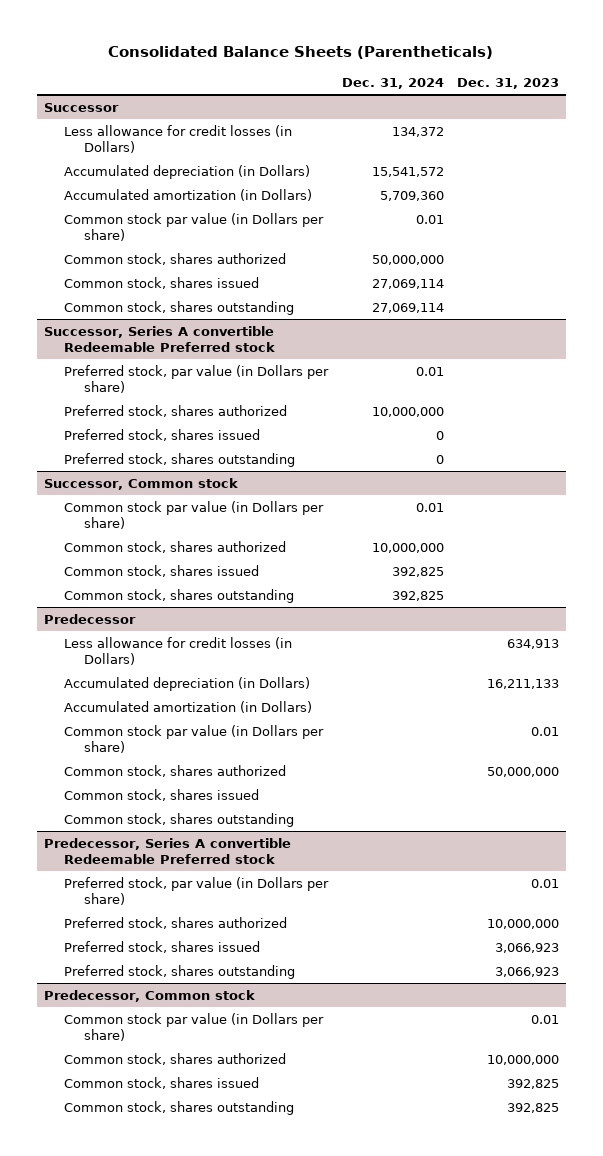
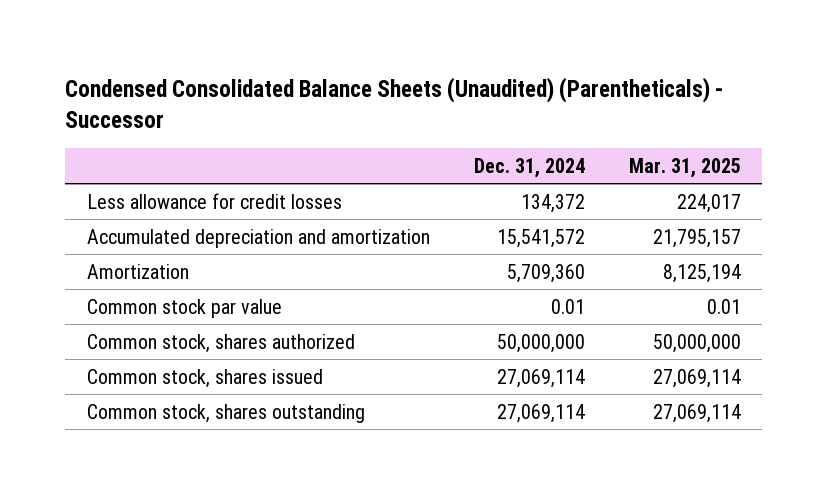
- Consolidated Balance Sheets (Parentheticals)
+ Condensed Consolidated Balance Sheets (Unaudited) (Parentheticals) - Successor
- | Dec. 31, 2024 | Dec. 31, 2023
+ | Dec. 31, 2024 | Mar. 31, 2025
- Successor
- Less allowance for credit losses (in Dollars) | 134,372 |
- Accumulated depreciation (in Dollars) | 15,541,572 |
- Accumulated amortization (in Dollars) | 5,709,360 |
- Common stock par value (in Dollars per share) | 0.01 |
+ Less allowance for credit losses | 134,372 | 224,017
+ Accumulated depreciation and amortization | 15,541,572 | 21,795,157
+ Amortization | 5,709,360 | 8,125,194
+ Common stock par value | 0.01 | 0.01
- Successor, Series A convertible Redeemable Preferred stock
- Preferred stock, par value (in Dollars per share) | 0.01 |
- Preferred stock, shares authorized | 10,000,000 |
- Preferred stock, shares issued | 0 |
- Preferred stock, shares outstanding | 0 |
- Successor, Common stock
- Common stock par value (in Dollars per share) | 0.01 |
- Common stock, shares authorized | 10,000,000 |
- Common stock, shares issued | 392,825 |
- Common stock, shares outstanding | 392,825 |
- Predecessor
- Less allowance for credit losses (in Dollars) | | 634,913
- Accumulated depreciation (in Dollars) | | 16,211,133
- Accumulated amortization (in Dollars)
- Common stock par value (in Dollars per share) | | 0.01
- Common stock, shares authorized | | 50,000,000
- Common stock, shares issued
- Common stock, shares outstanding
- Predecessor, Series A convertible Redeemable Preferred stock
- Preferred stock, par value (in Dollars per share) | | 0.01
- Preferred stock, shares authorized | | 10,000,000
- Preferred stock, shares issued | | 3,066,923
- Preferred stock, shares outstanding | | 3,066,923
- Predecessor, Common stock
- Common stock par value (in Dollars per share) | | 0.01
- Common stock, shares authorized | | 10,000,000
- Common stock, shares issued | | 392,825
- Common stock, shares outstanding | | 392,825

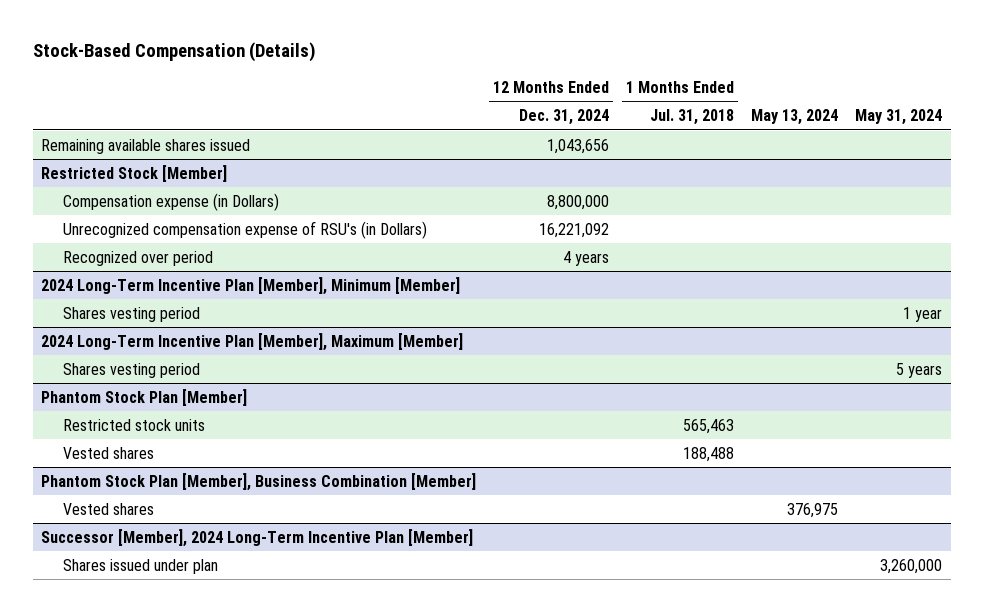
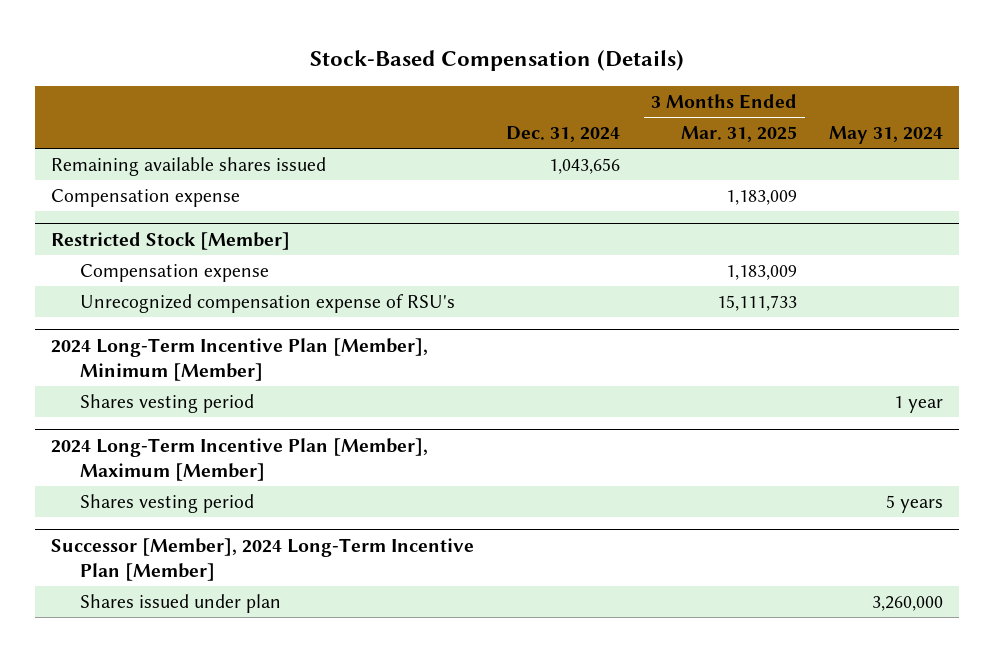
- | 12 Months Ended Dec. 31, 2024 | 1 Months Ended Jul. 31, 2018 | May 13, 2024 | May 31, 2024
+ | Dec. 31, 2024 | 3 Months Ended Mar. 31, 2025 | May 31, 2024
+ Compensation expense | | 1,183,009 |
@ Restricted Stock [Member]
- Compensation expense (in Dollars) | 8,800,000 | | |
- Unrecognized compensation expense of RSU's (in Dollars) | 16,221,092 | | |
- Recognized over period | 4 years | | |
+ Compensation expense | | 1,183,009 |
+ Unrecognized compensation expense of RSU's | | 15,111,733 |
- Phantom Stock Plan [Member]
- Restricted stock units | | 565,463 | |
- Vested shares | | 188,488 | |
- Phantom Stock Plan [Member], Business Combination [Member]
- Vested shares | | | 376,975 |

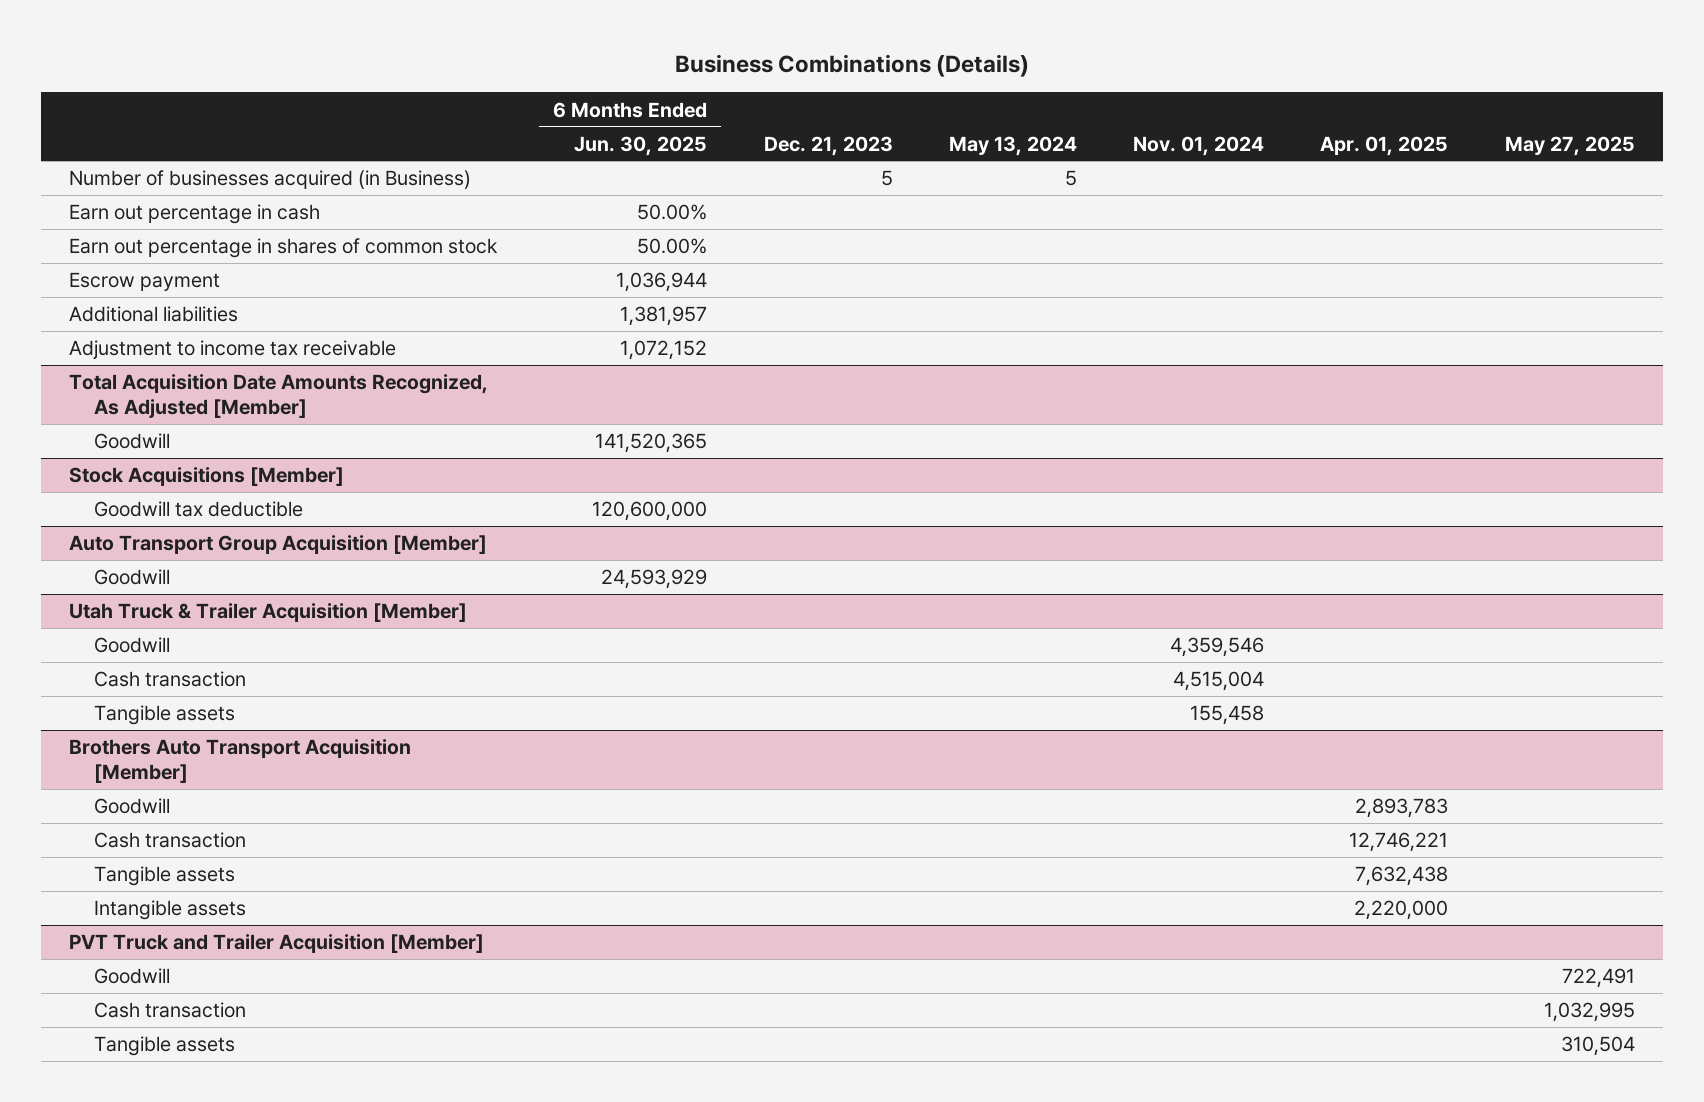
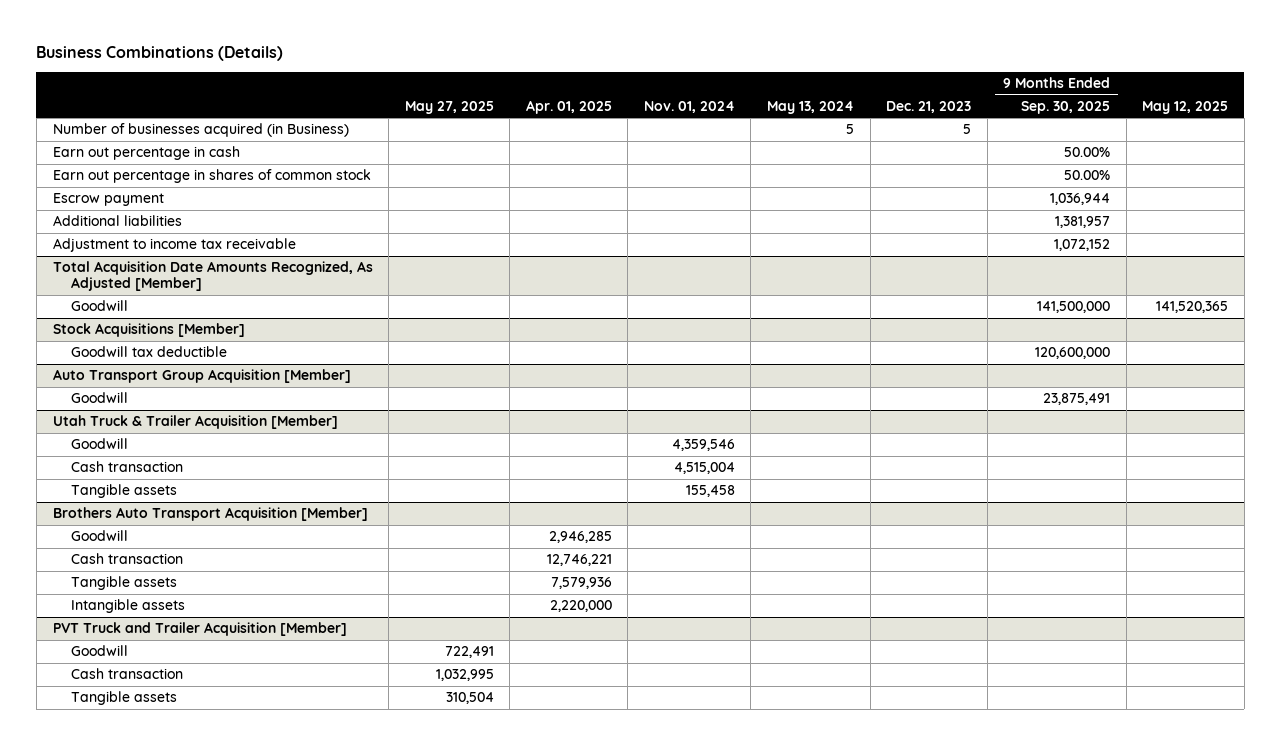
- | 6 Months Ended Jun. 30, 2025 | Dec. 21, 2023 | May 13, 2024 | Nov. 01, 2024 | Apr. 01, 2025 | May 27, 2025
+ | May 27, 2025 | Apr. 01, 2025 | Nov. 01, 2024 | May 13, 2024 | Dec. 21, 2023 | 9 Months Ended Sep. 30, 2025 | May 12, 2025
@ Brothers Auto Transport Acquisition [Member]
- Goodwill | | | | | 2,893,783 |
+ Goodwill | | 2,946,285 | | | | |
- Tangible assets | | | | | 7,632,438 |
+ Tangible assets | | 7,579,936 | | | | |

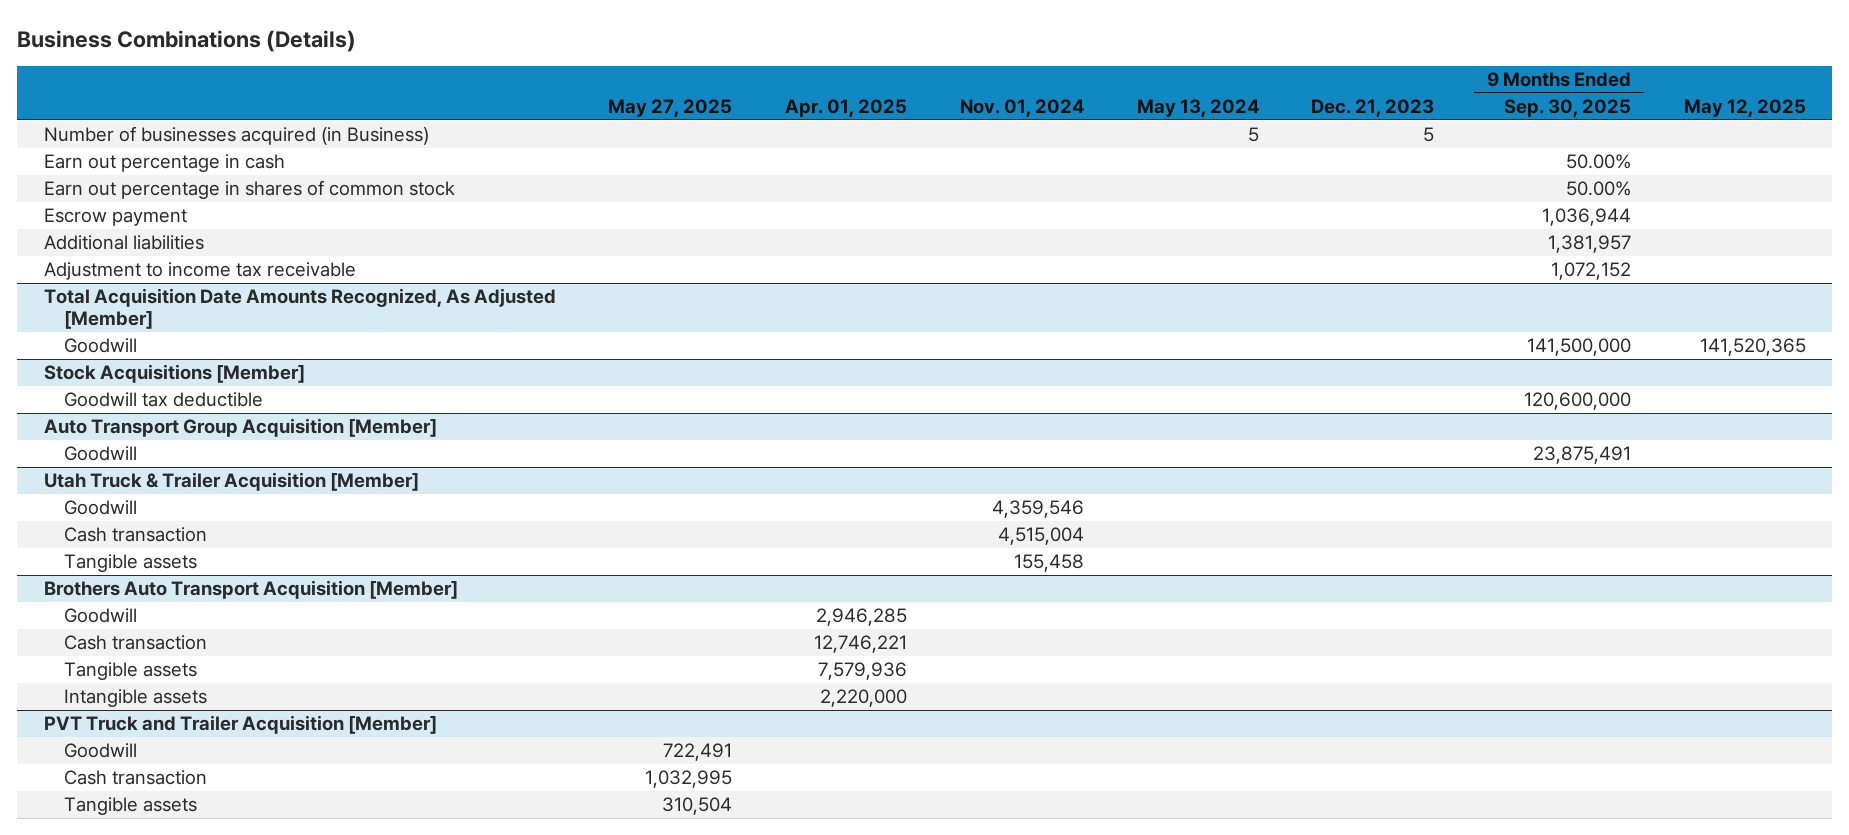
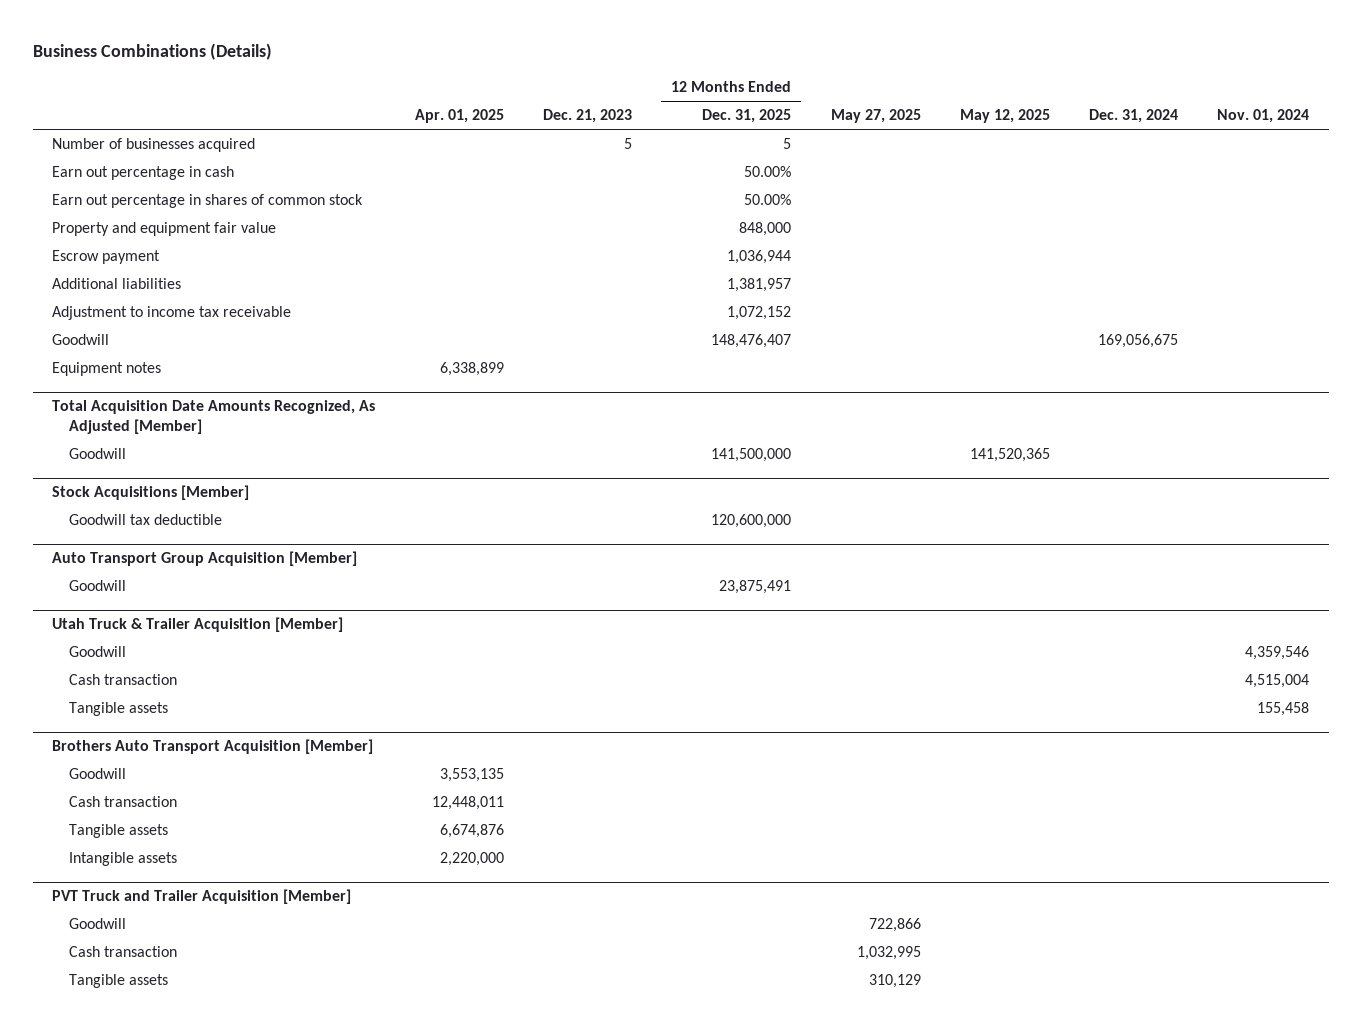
- | May 27, 2025 | Apr. 01, 2025 | Nov. 01, 2024 | May 13, 2024 | Dec. 21, 2023 | 9 Months Ended Sep. 30, 2025 | May 12, 2025
+ | Apr. 01, 2025 | Dec. 21, 2023 | 12 Months Ended Dec. 31, 2025 | May 27, 2025 | May 12, 2025 | Dec. 31, 2024 | Nov. 01, 2024
- Number of businesses acquired (in Business) | | | | 5 | 5 | |
+ Number of businesses acquired | | 5 | 5 | | | |
+ Property and equipment fair value | | | 848,000 | | | |
+ Goodwill | | | 148,476,407 | | | 169,056,675 |
+ Equipment notes | 6,338,899 | | | | | |
@ Brothers Auto Transport Acquisition [Member]
- Goodwill | | 2,946,285 | | | | |
- Cash transaction | | 12,746,221 | | | | |
- Tangible assets | | 7,579,936 | | | | |
+ Goodwill | 3,553,135 | | | | | |
+ Cash transaction | 12,448,011 | | | | | |
+ Tangible assets | 6,674,876 | | | | | |
@ PVT Truck and Trailer Acquisition [Member]
- Goodwill | 722,491 | | | | | |
+ Goodwill | | | | 722,866 | | |
- Tangible assets | 310,504 | | | | | |
+ Tangible assets | | | | 310,129 | | |

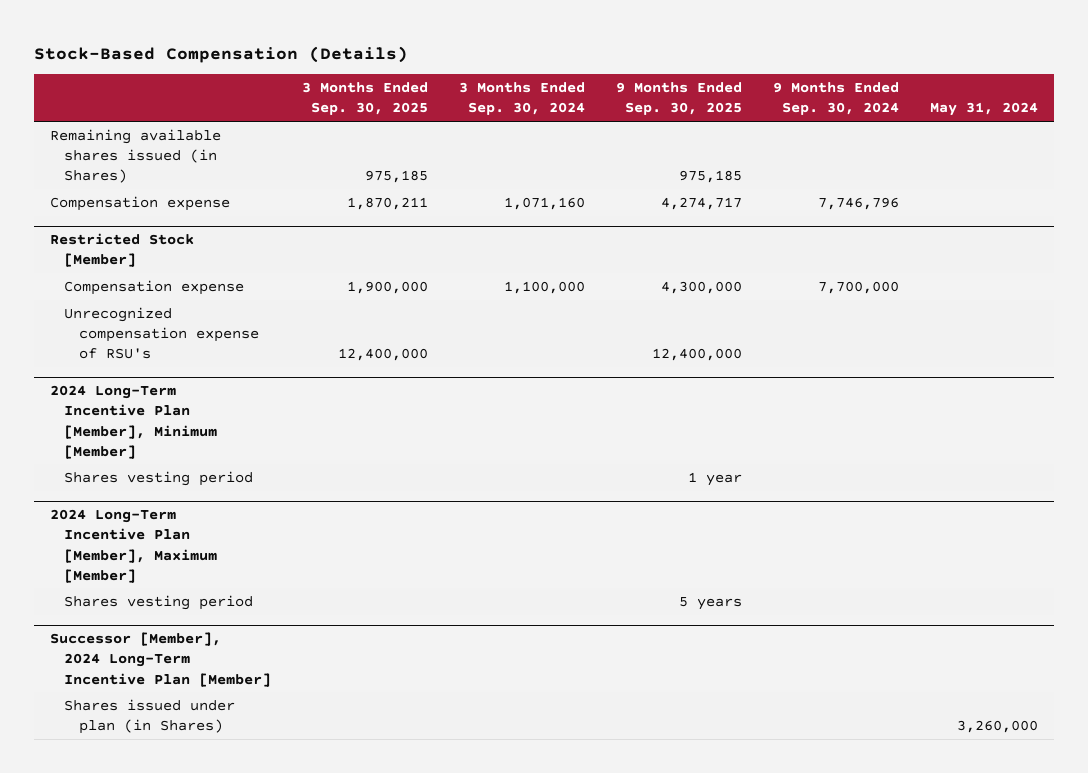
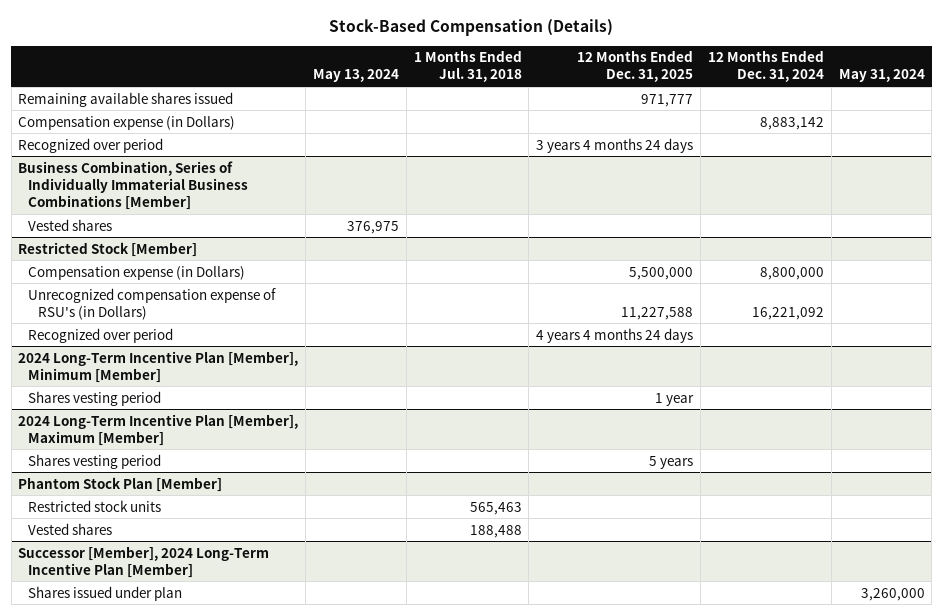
- | 3 Months Ended Sep. 30, 2025 | 3 Months Ended Sep. 30, 2024 | 9 Months Ended Sep. 30, 2025 | 9 Months Ended Sep. 30, 2024 | May 31, 2024
+ | May 13, 2024 | 1 Months Ended Jul. 31, 2018 | 12 Months Ended Dec. 31, 2025 | 12 Months Ended Dec. 31, 2024 | May 31, 2024
- Remaining available shares issued (in Shares) | 975,185 | | 975,185 | |
- Compensation expense | 1,870,211 | 1,071,160 | 4,274,717 | 7,746,796 |
+ Remaining available shares issued | | | 971,777 | |
+ Compensation expense (in Dollars) | | | | 8,883,142 |
+ Recognized over period | | | 3 years 4 months 24 days | |
+ Business Combination, Series of Individually Immaterial Business Combinations [Member]
+ Vested shares | 376,975 | | | |
@ Restricted Stock [Member]
- Compensation expense | 1,900,000 | 1,100,000 | 4,300,000 | 7,700,000 |
- Unrecognized compensation expense of RSU's | 12,400,000 | | 12,400,000 | |
+ Compensation expense (in Dollars) | | | 5,500,000 | 8,800,000 |
+ Unrecognized compensation expense of RSU's (in Dollars) | | | 11,227,588 | 16,221,092 |
+ Recognized over period | | | 4 years 4 months 24 days | |
+ Phantom Stock Plan [Member]
+ Restricted stock units | | 565,463 | | |
+ Vested shares | | 188,488 | | |
@ Successor [Member], 2024 Long-Term Incentive Plan [Member]
- Shares issued under plan (in Shares) | | | | | 3,260,000
+ Shares issued under plan | | | | | 3,260,000

